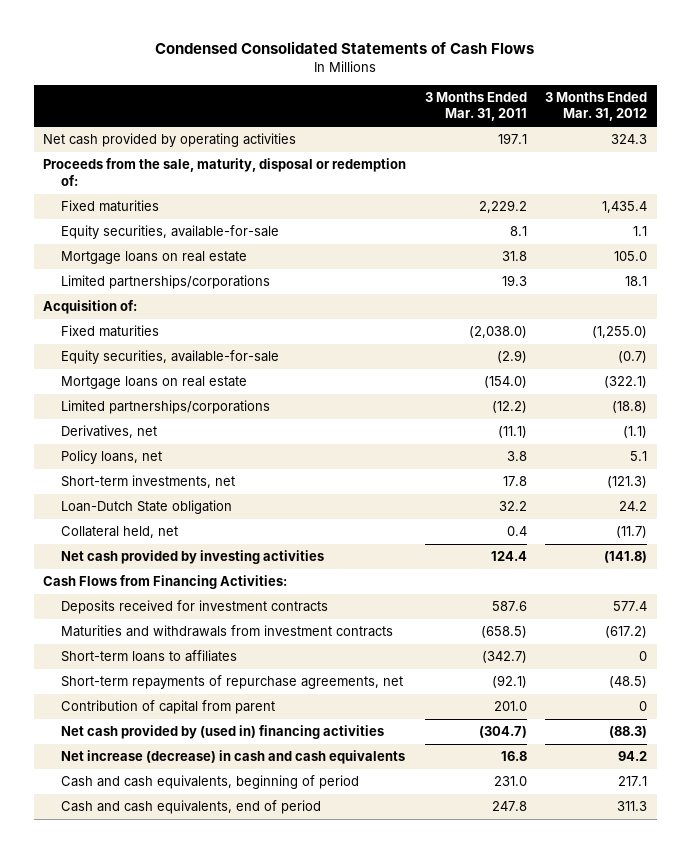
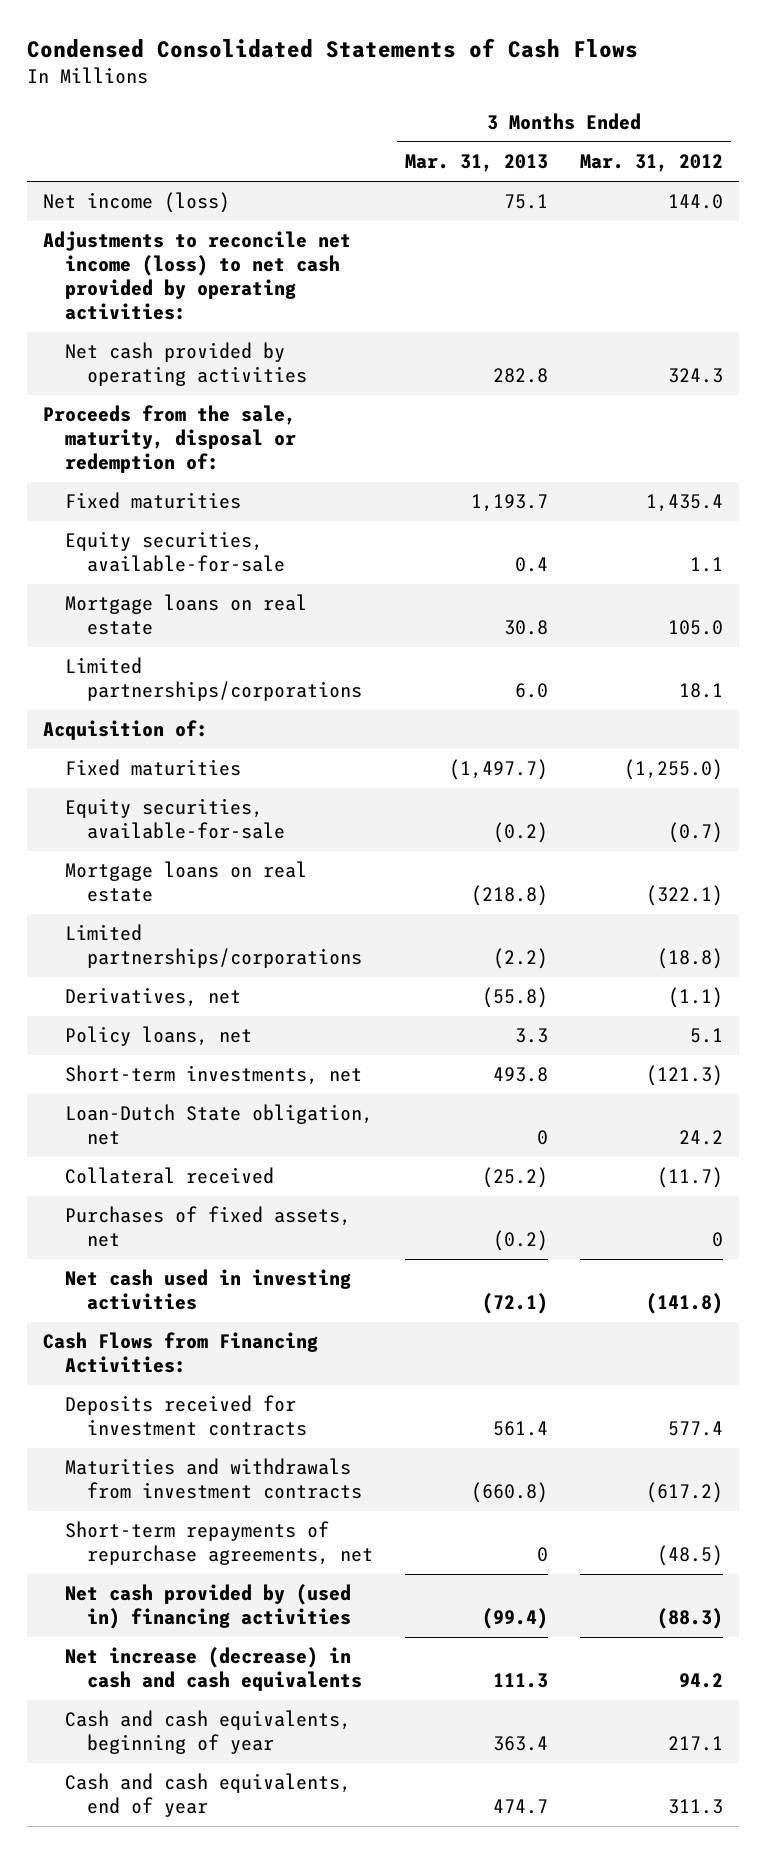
- | 3 Months Ended Mar. 31, 2011 | 3 Months Ended Mar. 31, 2012
+ | 3 Months Ended Mar. 31, 2013 | 3 Months Ended Mar. 31, 2012
+ Net income (loss) | 75.1 | 144.0
+ Adjustments to reconcile net income (loss) to net cash provided by operating activities:
- Loan-Dutch State obligation | 32.2 | 24.2
- Collateral held, net | 0.4 | (11.7)
- Net cash provided by investing activities | 124.4 | (141.8)
+ Loan-Dutch State obligation, net | 0 | 24.2
+ Collateral received | (25.2) | (11.7)
+ Purchases of fixed assets, net | (0.2) | 0
+ Net cash used in investing activities | (72.1) | (141.8)
- Short-term loans to affiliates | (342.7) | 0
- Contribution of capital from parent | 201.0 | 0
- Cash and cash equivalents, beginning of period | 231.0 | 217.1
- Cash and cash equivalents, end of period | 247.8 | 311.3
+ Cash and cash equivalents, beginning of year | 363.4 | 217.1
+ Cash and cash equivalents, end of year | 474.7 | 311.3

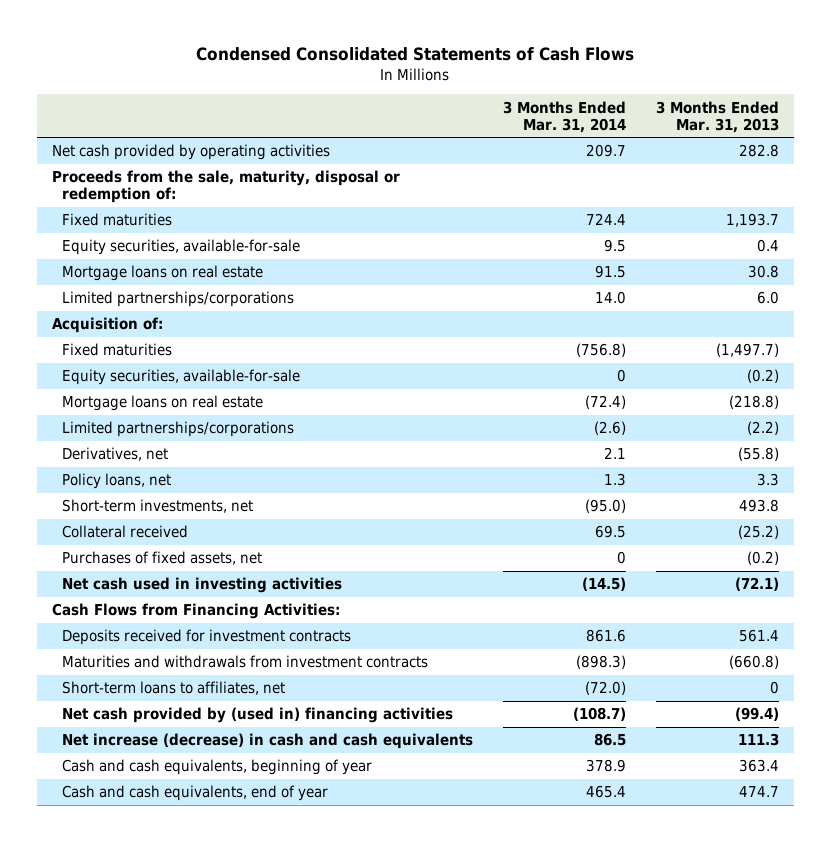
- | 3 Months Ended Mar. 31, 2013 | 3 Months Ended Mar. 31, 2012
+ | 3 Months Ended Mar. 31, 2014 | 3 Months Ended Mar. 31, 2013
- Net income (loss) | 75.1 | 144.0
- Adjustments to reconcile net income (loss) to net cash provided by operating activities:
- Loan-Dutch State obligation, net | 0 | 24.2
- Short-term repayments of repurchase agreements, net | 0 | (48.5)
+ Short-term loans to affiliates, net | (72.0) | 0

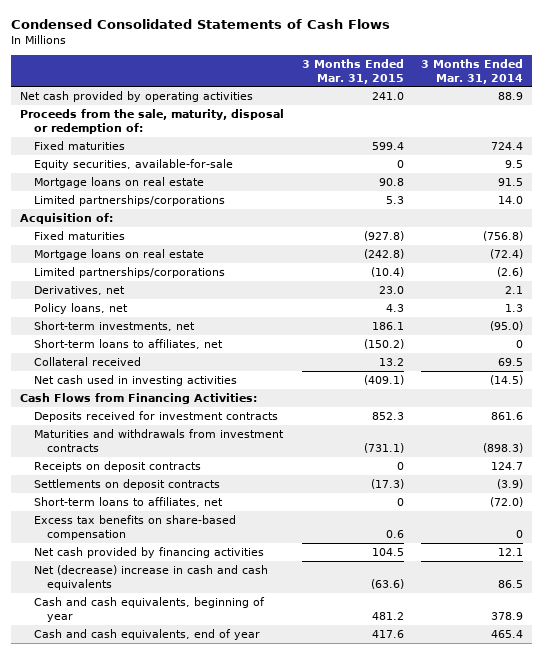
- | 3 Months Ended Mar. 31, 2014 | 3 Months Ended Mar. 31, 2013
+ | 3 Months Ended Mar. 31, 2015 | 3 Months Ended Mar. 31, 2014
- Net cash provided by operating activities | 209.7 | 282.8
+ Net cash provided by operating activities | 241.0 | 88.9
- Equity securities, available-for-sale | 0 | (0.2)
+ Short-term loans to affiliates, net | (150.2) | 0
- Purchases of fixed assets, net | 0 | (0.2)
+ Receipts on deposit contracts | 0 | 124.7
+ Settlements on deposit contracts | (17.3) | (3.9)
- Net cash provided by (used in) financing activities | (108.7) | (99.4)
- Net increase (decrease) in cash and cash equivalents | 86.5 | 111.3
+ Excess tax benefits on share-based compensation | 0.6 | 0
+ Net cash provided by financing activities | 104.5 | 12.1
+ Net (decrease) increase in cash and cash equivalents | (63.6) | 86.5

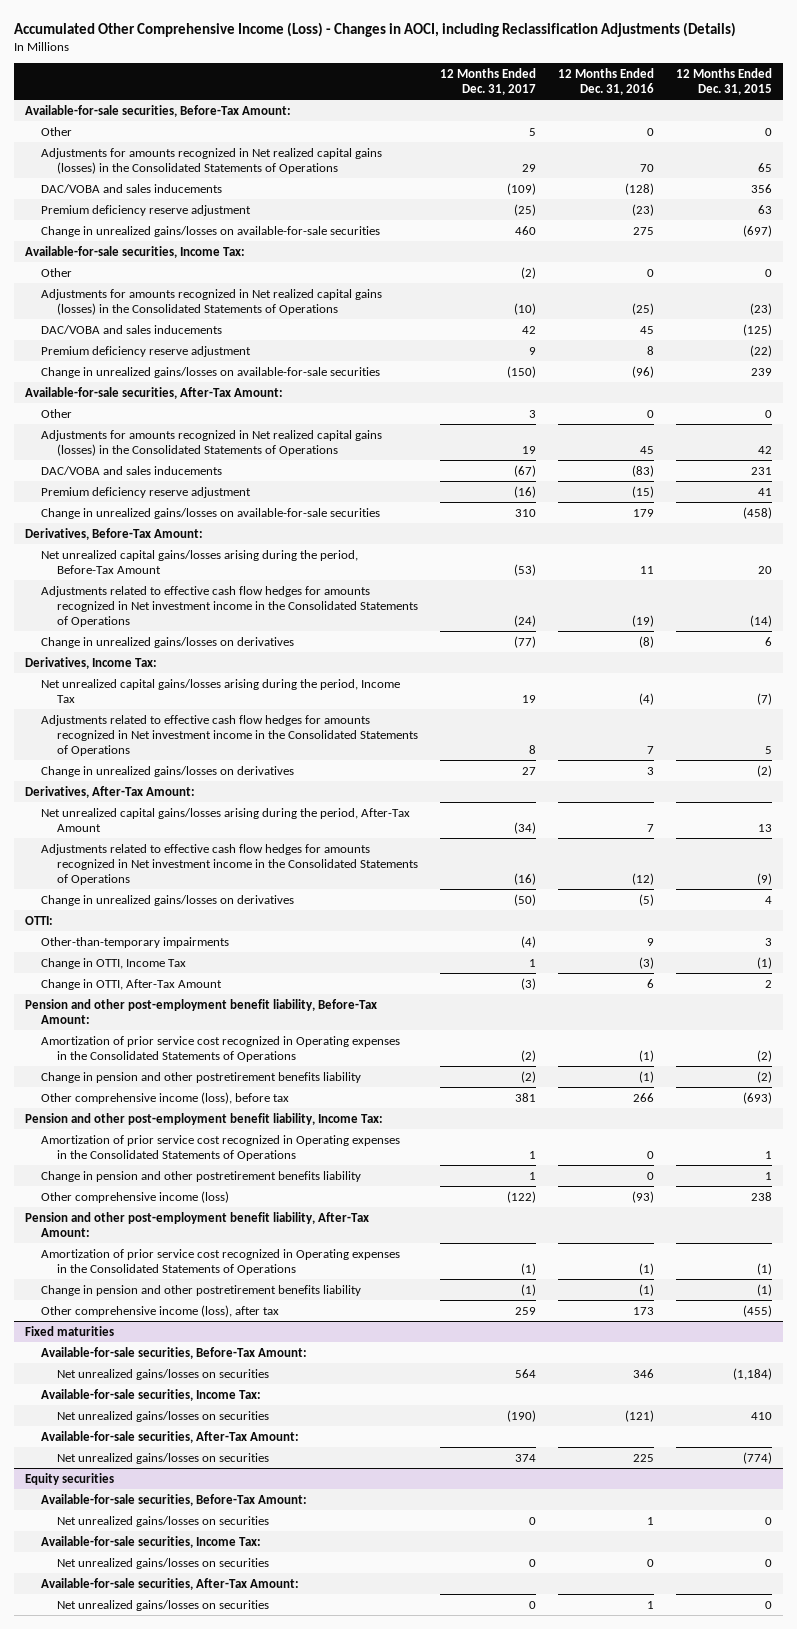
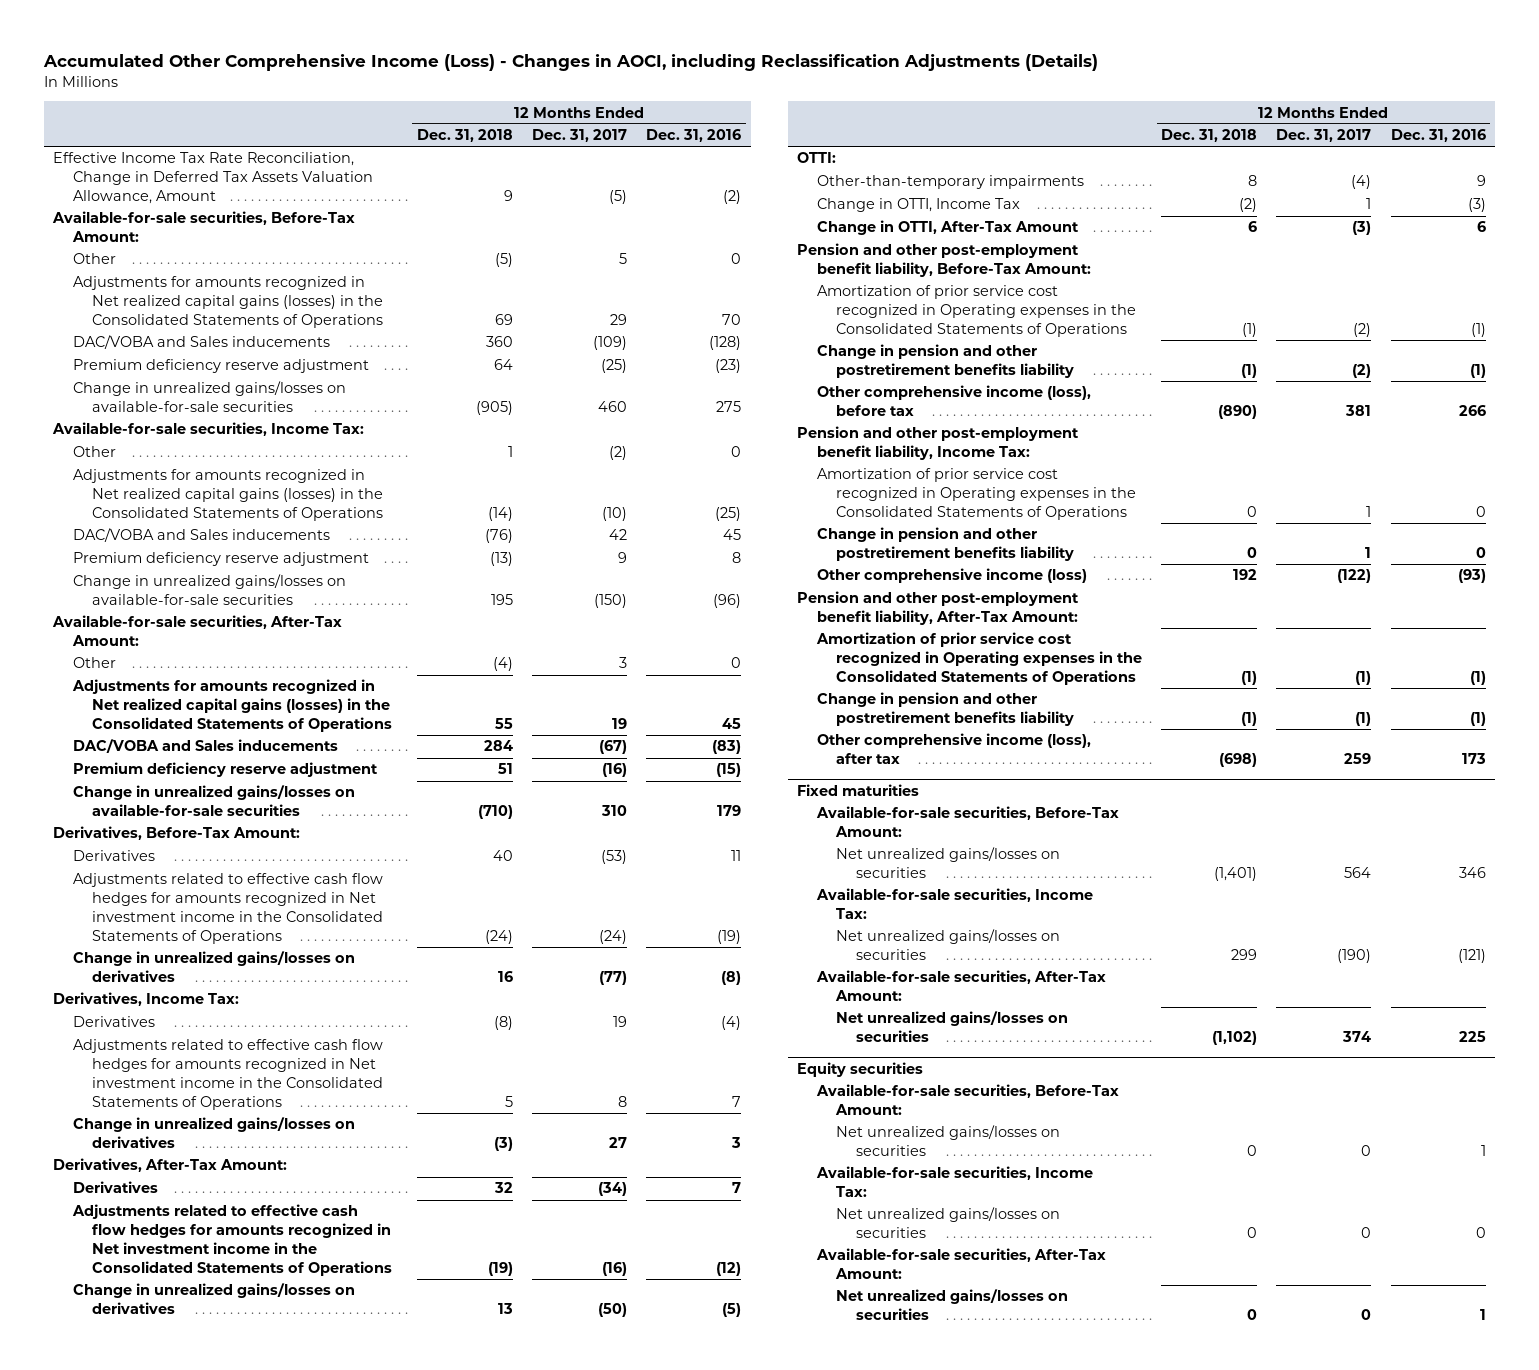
- | 12 Months Ended Dec. 31, 2017 | 12 Months Ended Dec. 31, 2016 | 12 Months Ended Dec. 31, 2015
+ | 12 Months Ended Dec. 31, 2018 | 12 Months Ended Dec. 31, 2017 | 12 Months Ended Dec. 31, 2016
+ Effective Income Tax Rate Reconciliation, Change in Deferred Tax Assets Valuation Allowance, Amount | 9 | (5) | (2)
- DAC/VOBA and sales inducements | (109) | (128) | 356
+ DAC/VOBA and Sales inducements | 360 | (109) | (128)
- DAC/VOBA and sales inducements | 42 | 45 | (125)
+ DAC/VOBA and Sales inducements | (76) | 42 | 45
- DAC/VOBA and sales inducements | (67) | (83) | 231
+ DAC/VOBA and Sales inducements | 284 | (67) | (83)
- Net unrealized capital gains/losses arising during the period, Before-Tax Amount | (53) | 11 | 20
+ Derivatives | 40 | (53) | 11
- Net unrealized capital gains/losses arising during the period, Income Tax | 19 | (4) | (7)
+ Derivatives | (8) | 19 | (4)
- Net unrealized capital gains/losses arising during the period, After-Tax Amount | (34) | 7 | 13
+ Derivatives | 32 | (34) | 7

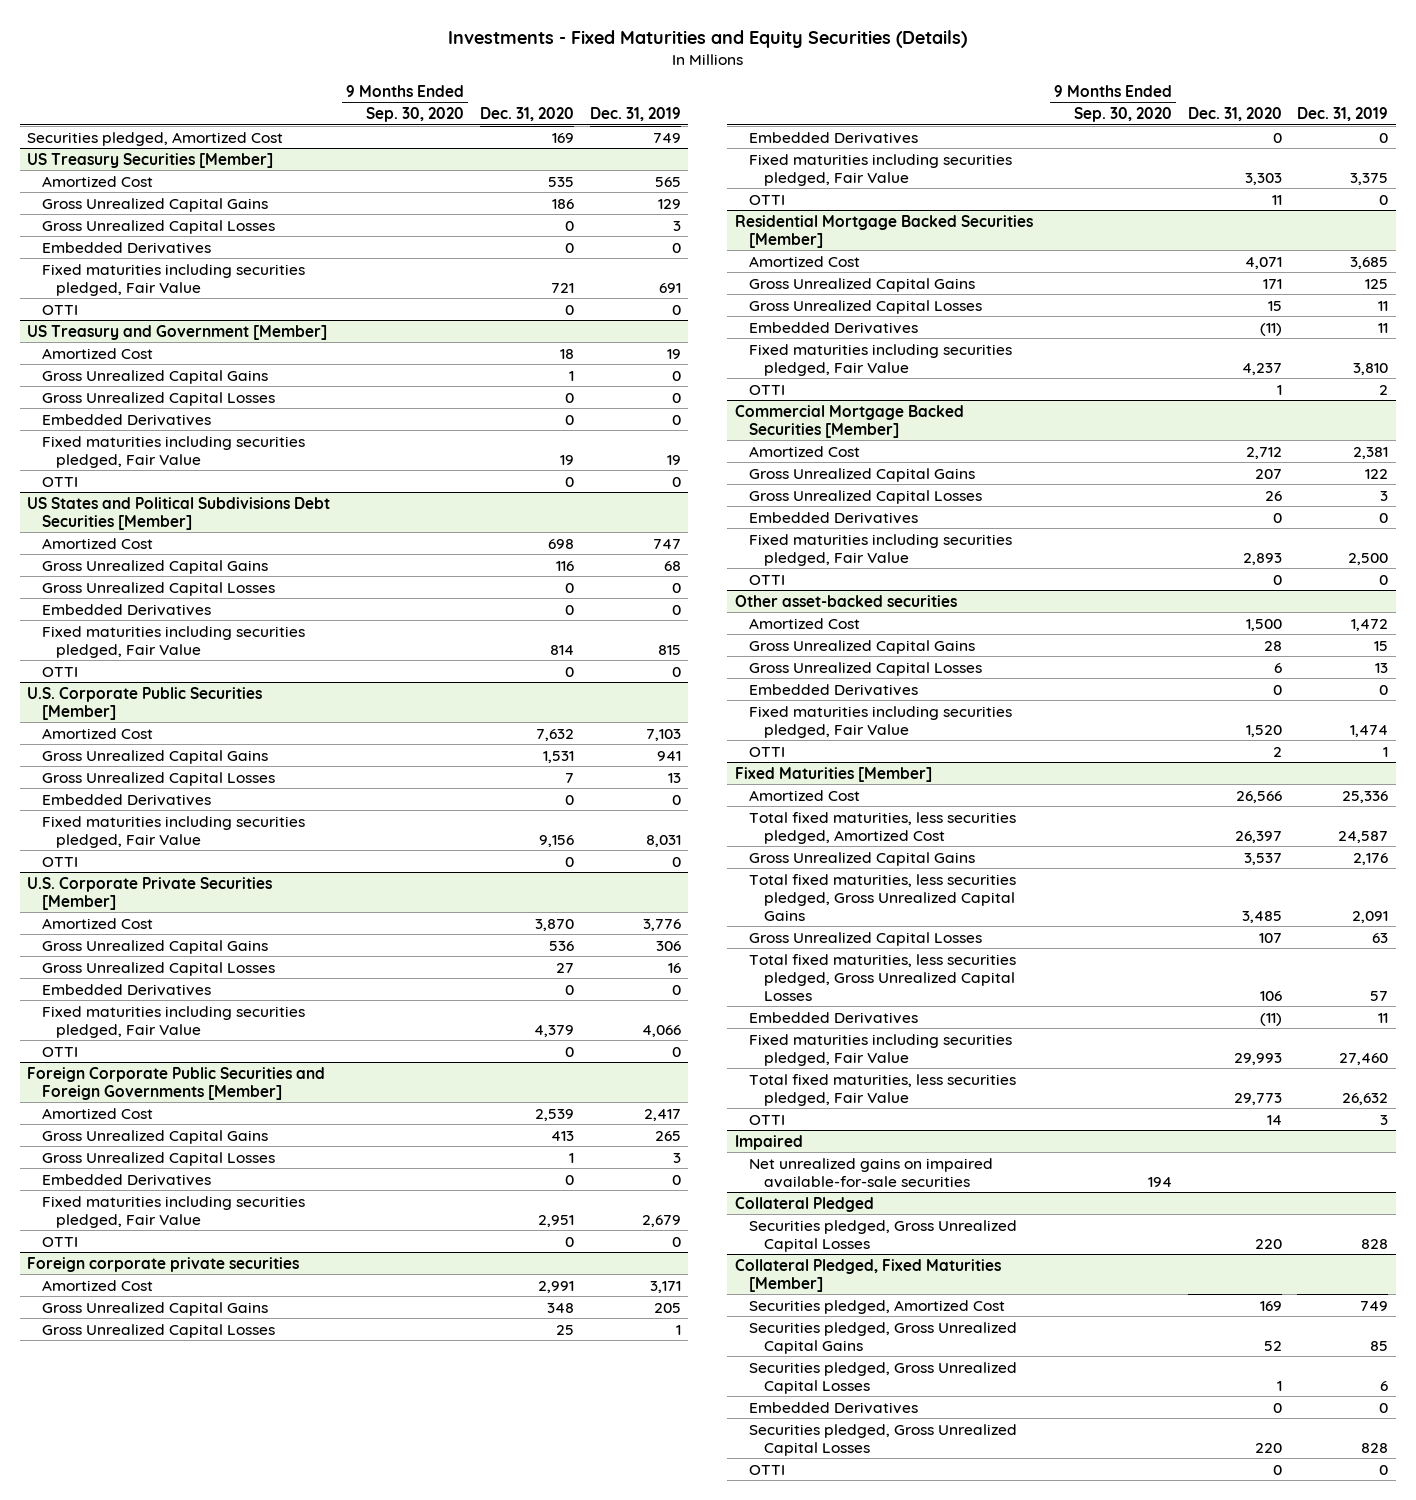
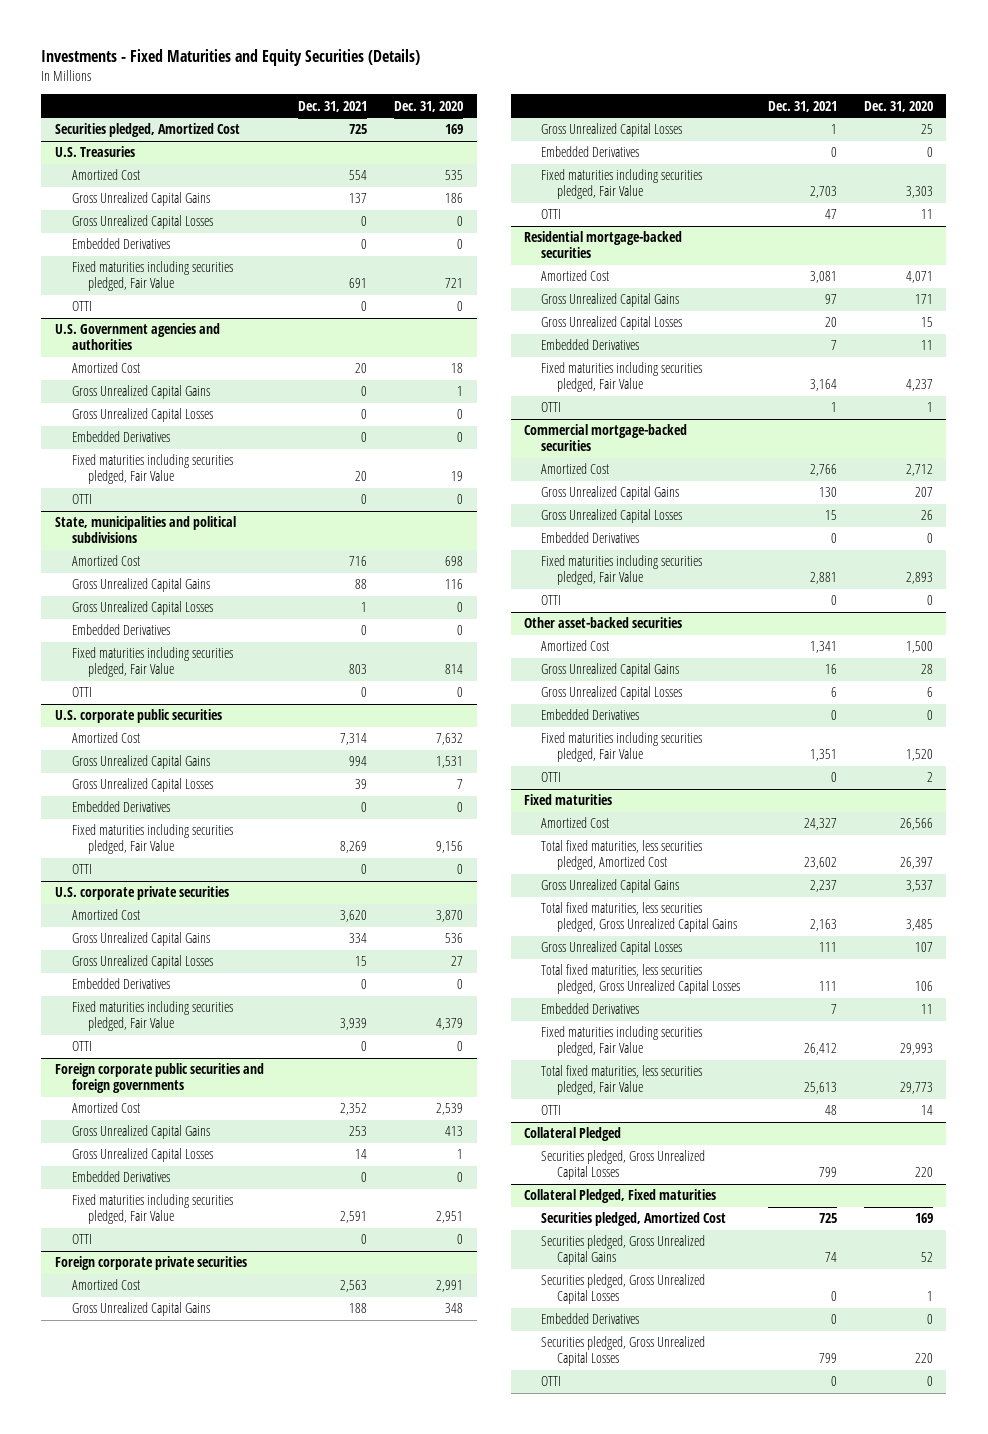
- | 9 Months Ended Sep. 30, 2020 | Dec. 31, 2020 | Dec. 31, 2019
+ | Dec. 31, 2021 | Dec. 31, 2020
- US Treasury Securities [Member]
+ U.S. Treasuries
- US Treasury and Government [Member]
+ U.S. Government agencies and authorities
- US States and Political Subdivisions Debt Securities [Member]
+ State, municipalities and political subdivisions
- U.S. Corporate Public Securities [Member]
+ U.S. corporate public securities
- U.S. Corporate Private Securities [Member]
+ U.S. corporate private securities
- Foreign Corporate Public Securities and Foreign Governments [Member]
+ Foreign corporate public securities and foreign governments
- Residential Mortgage Backed Securities [Member]
+ Residential mortgage-backed securities
- Embedded Derivatives | | (11) | 11
+ Embedded Derivatives | 7 | 11
- Commercial Mortgage Backed Securities [Member]
+ Commercial mortgage-backed securities
- Fixed Maturities [Member]
+ Fixed maturities
- Embedded Derivatives | | (11) | 11
+ Embedded Derivatives | 7 | 11
- Impaired
- Net unrealized gains on impaired available-for-sale securities | 194 | |
- Collateral Pledged, Fixed Maturities [Member]
+ Collateral Pledged, Fixed maturities

